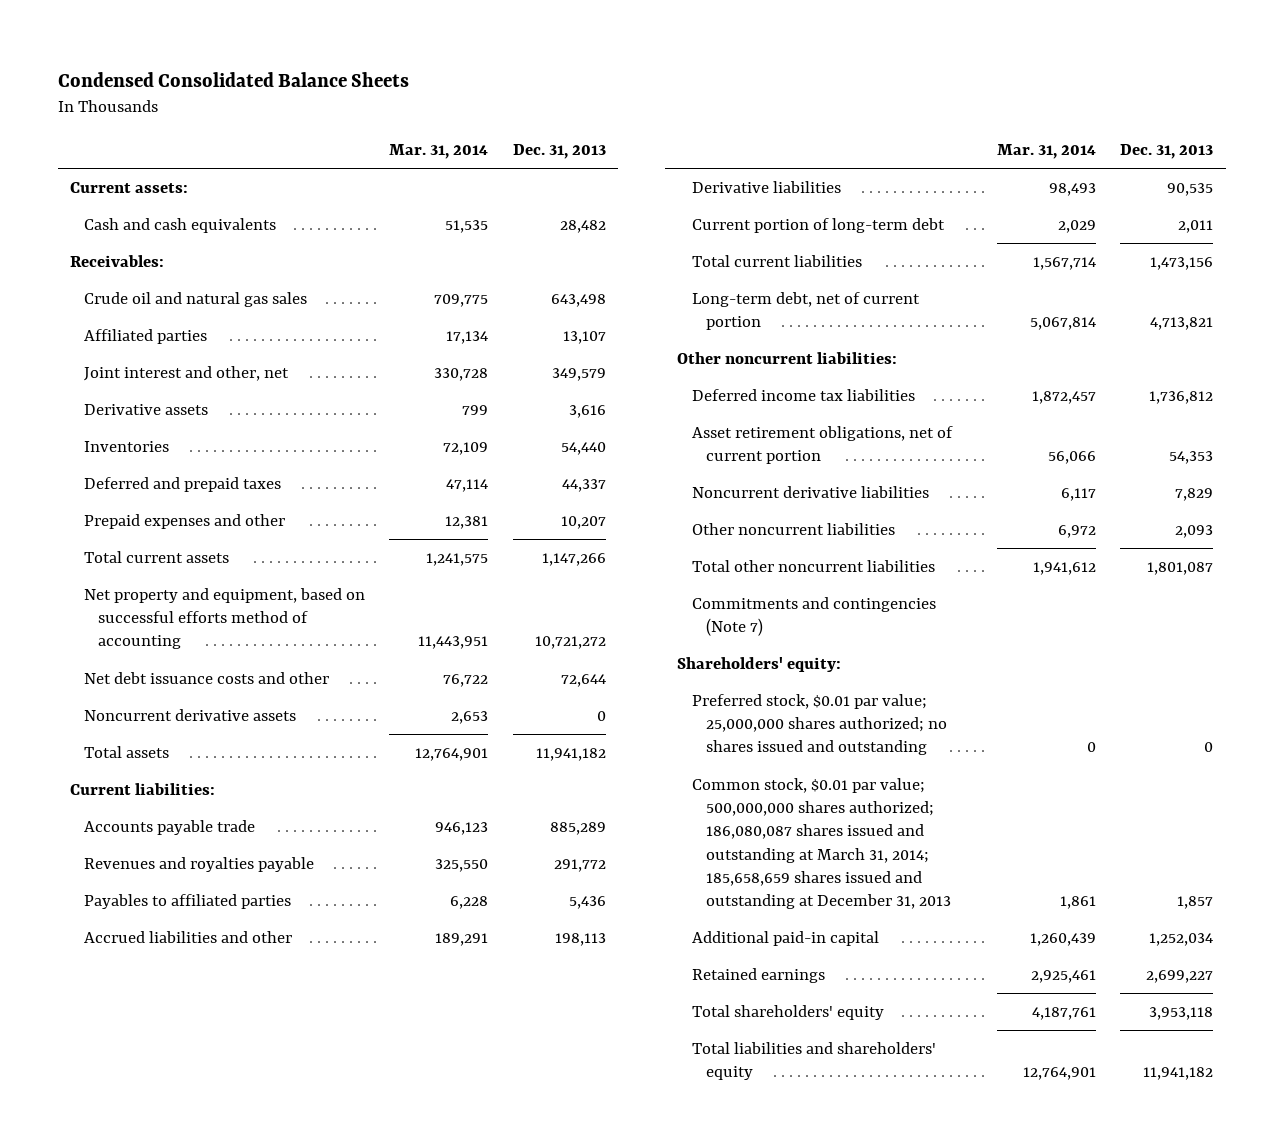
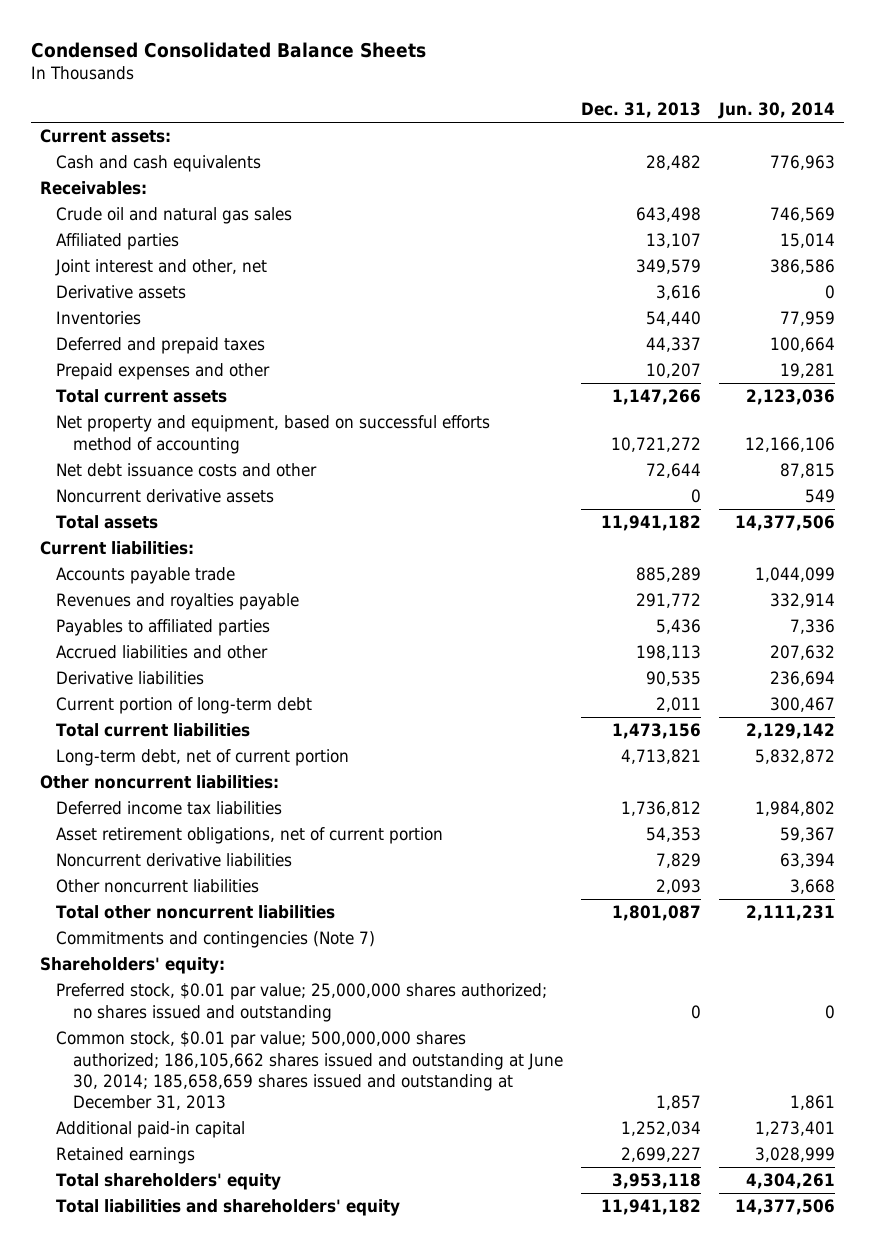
- | Mar. 31, 2014 | Dec. 31, 2013
+ | Dec. 31, 2013 | Jun. 30, 2014
- Common stock, $0.01 par value; 500,000,000 shares authorized; 186,080,087 shares issued and outstanding at March 31, 2014; 185,658,659 shares issued and outstanding at December 31, 2013 | 1,861 | 1,857
+ Common stock, $0.01 par value; 500,000,000 shares authorized; 186,105,662 shares issued and outstanding at June 30, 2014; 185,658,659 shares issued and outstanding at December 31, 2013 | 1,857 | 1,861

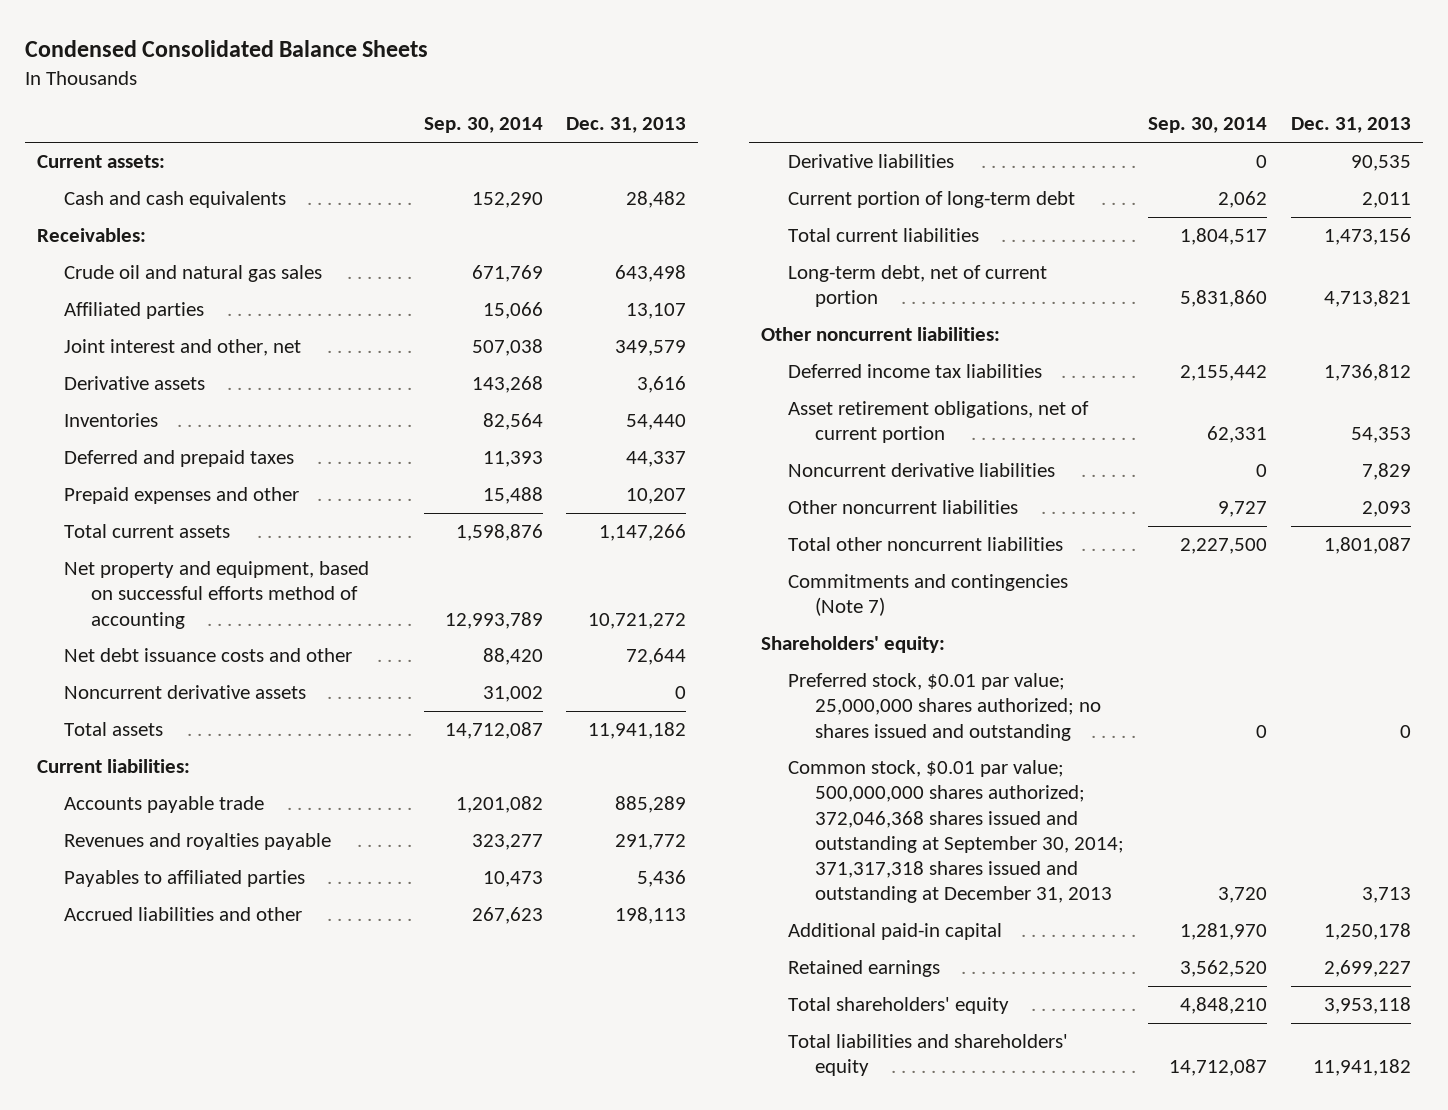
- | Dec. 31, 2013 | Jun. 30, 2014
+ | Sep. 30, 2014 | Dec. 31, 2013
- Common stock, $0.01 par value; 500,000,000 shares authorized; 186,105,662 shares issued and outstanding at June 30, 2014; 185,658,659 shares issued and outstanding at December 31, 2013 | 1,857 | 1,861
- Additional paid-in capital | 1,252,034 | 1,273,401
+ Common stock, $0.01 par value; 500,000,000 shares authorized; 372,046,368 shares issued and outstanding at September 30, 2014; 371,317,318 shares issued and outstanding at December 31, 2013 | 3,720 | 3,713
+ Additional paid-in capital | 1,281,970 | 1,250,178

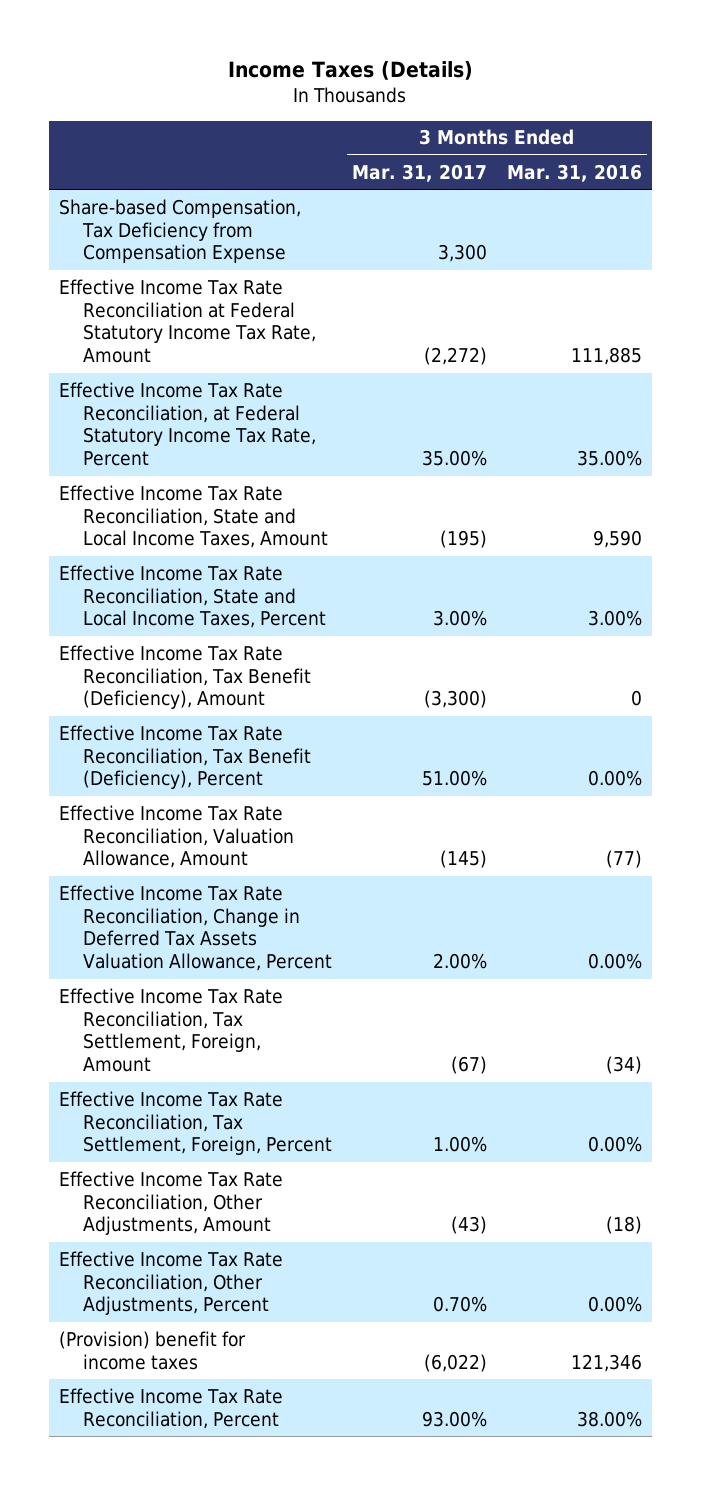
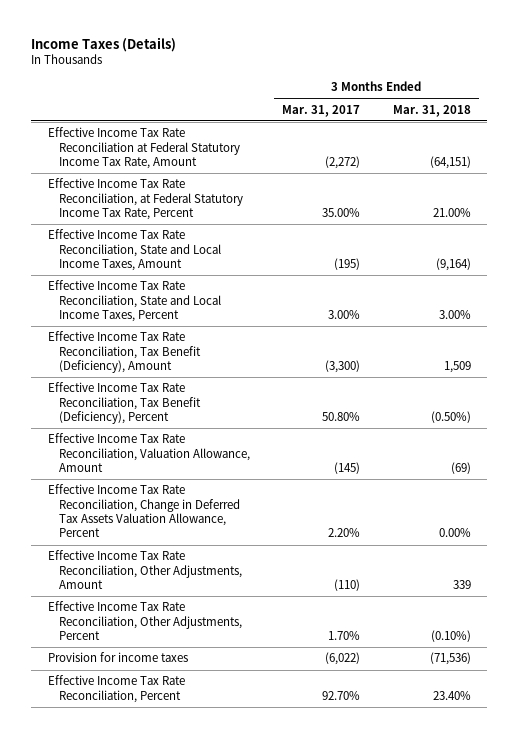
- | 3 Months Ended Mar. 31, 2017 | 3 Months Ended Mar. 31, 2016
+ | 3 Months Ended Mar. 31, 2017 | 3 Months Ended Mar. 31, 2018
- Share-based Compensation, Tax Deficiency from Compensation Expense | 3,300 |
- Effective Income Tax Rate Reconciliation, Tax Benefit (Deficiency), Percent | 51.00% | 0.00%
+ Effective Income Tax Rate Reconciliation, Tax Benefit (Deficiency), Percent | 50.80% | (0.50%)
- Effective Income Tax Rate Reconciliation, Change in Deferred Tax Assets Valuation Allowance, Percent | 2.00% | 0.00%
- Effective Income Tax Rate Reconciliation, Tax Settlement, Foreign, Amount | (67) | (34)
- Effective Income Tax Rate Reconciliation, Tax Settlement, Foreign, Percent | 1.00% | 0.00%
- Effective Income Tax Rate Reconciliation, Other Adjustments, Amount | (43) | (18)
- Effective Income Tax Rate Reconciliation, Other Adjustments, Percent | 0.70% | 0.00%
- (Provision) benefit for income taxes | (6,022) | 121,346
- Effective Income Tax Rate Reconciliation, Percent | 93.00% | 38.00%
+ Effective Income Tax Rate Reconciliation, Change in Deferred Tax Assets Valuation Allowance, Percent | 2.20% | 0.00%
+ Effective Income Tax Rate Reconciliation, Other Adjustments, Amount | (110) | 339
+ Effective Income Tax Rate Reconciliation, Other Adjustments, Percent | 1.70% | (0.10%)
+ Provision for income taxes | (6,022) | (71,536)
+ Effective Income Tax Rate Reconciliation, Percent | 92.70% | 23.40%

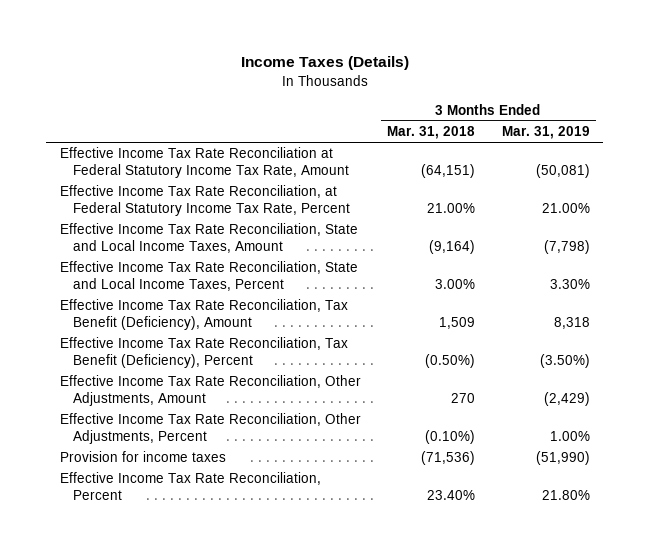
- | 3 Months Ended Mar. 31, 2017 | 3 Months Ended Mar. 31, 2018
+ | 3 Months Ended Mar. 31, 2018 | 3 Months Ended Mar. 31, 2019
- Effective Income Tax Rate Reconciliation, Valuation Allowance, Amount | (145) | (69)
- Effective Income Tax Rate Reconciliation, Change in Deferred Tax Assets Valuation Allowance, Percent | 2.20% | 0.00%
- Effective Income Tax Rate Reconciliation, Other Adjustments, Amount | (110) | 339
+ Effective Income Tax Rate Reconciliation, Other Adjustments, Amount | 270 | (2,429)

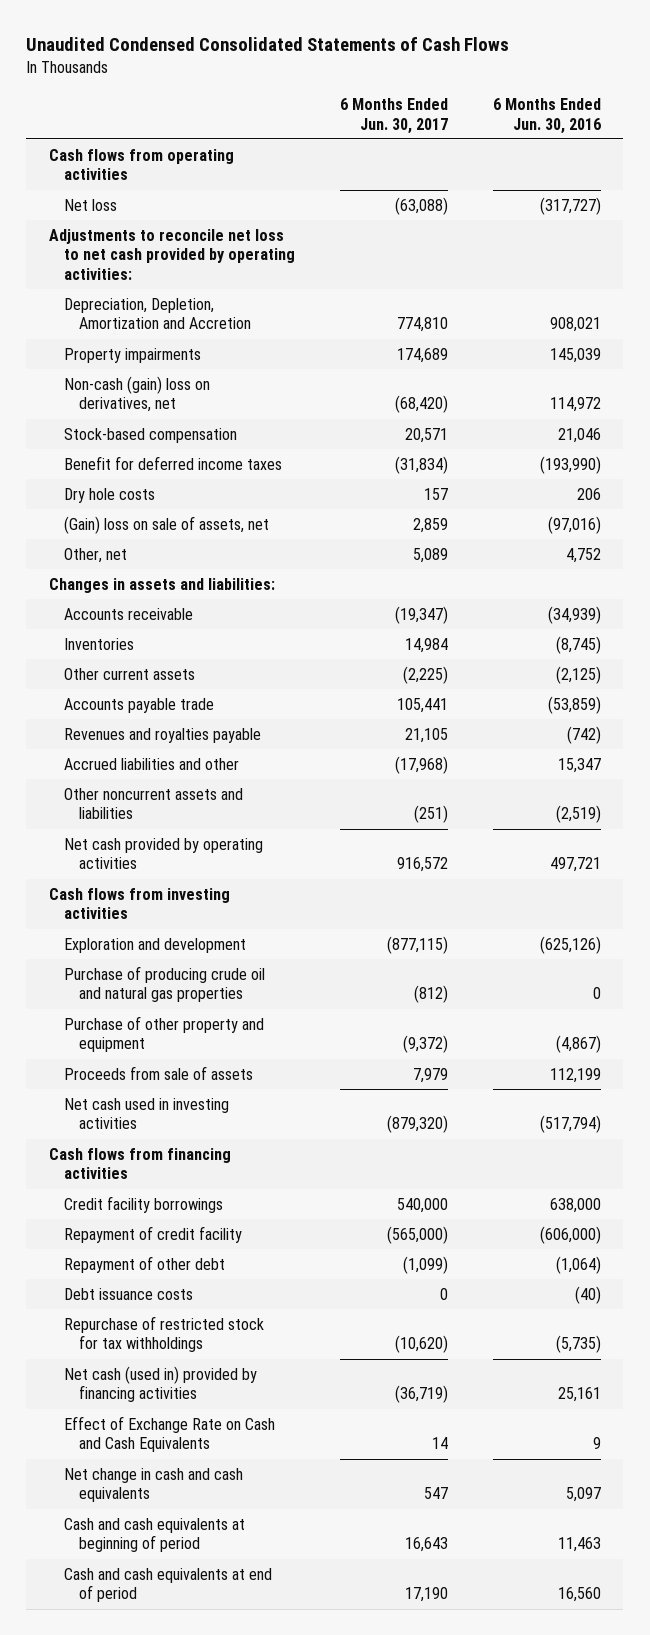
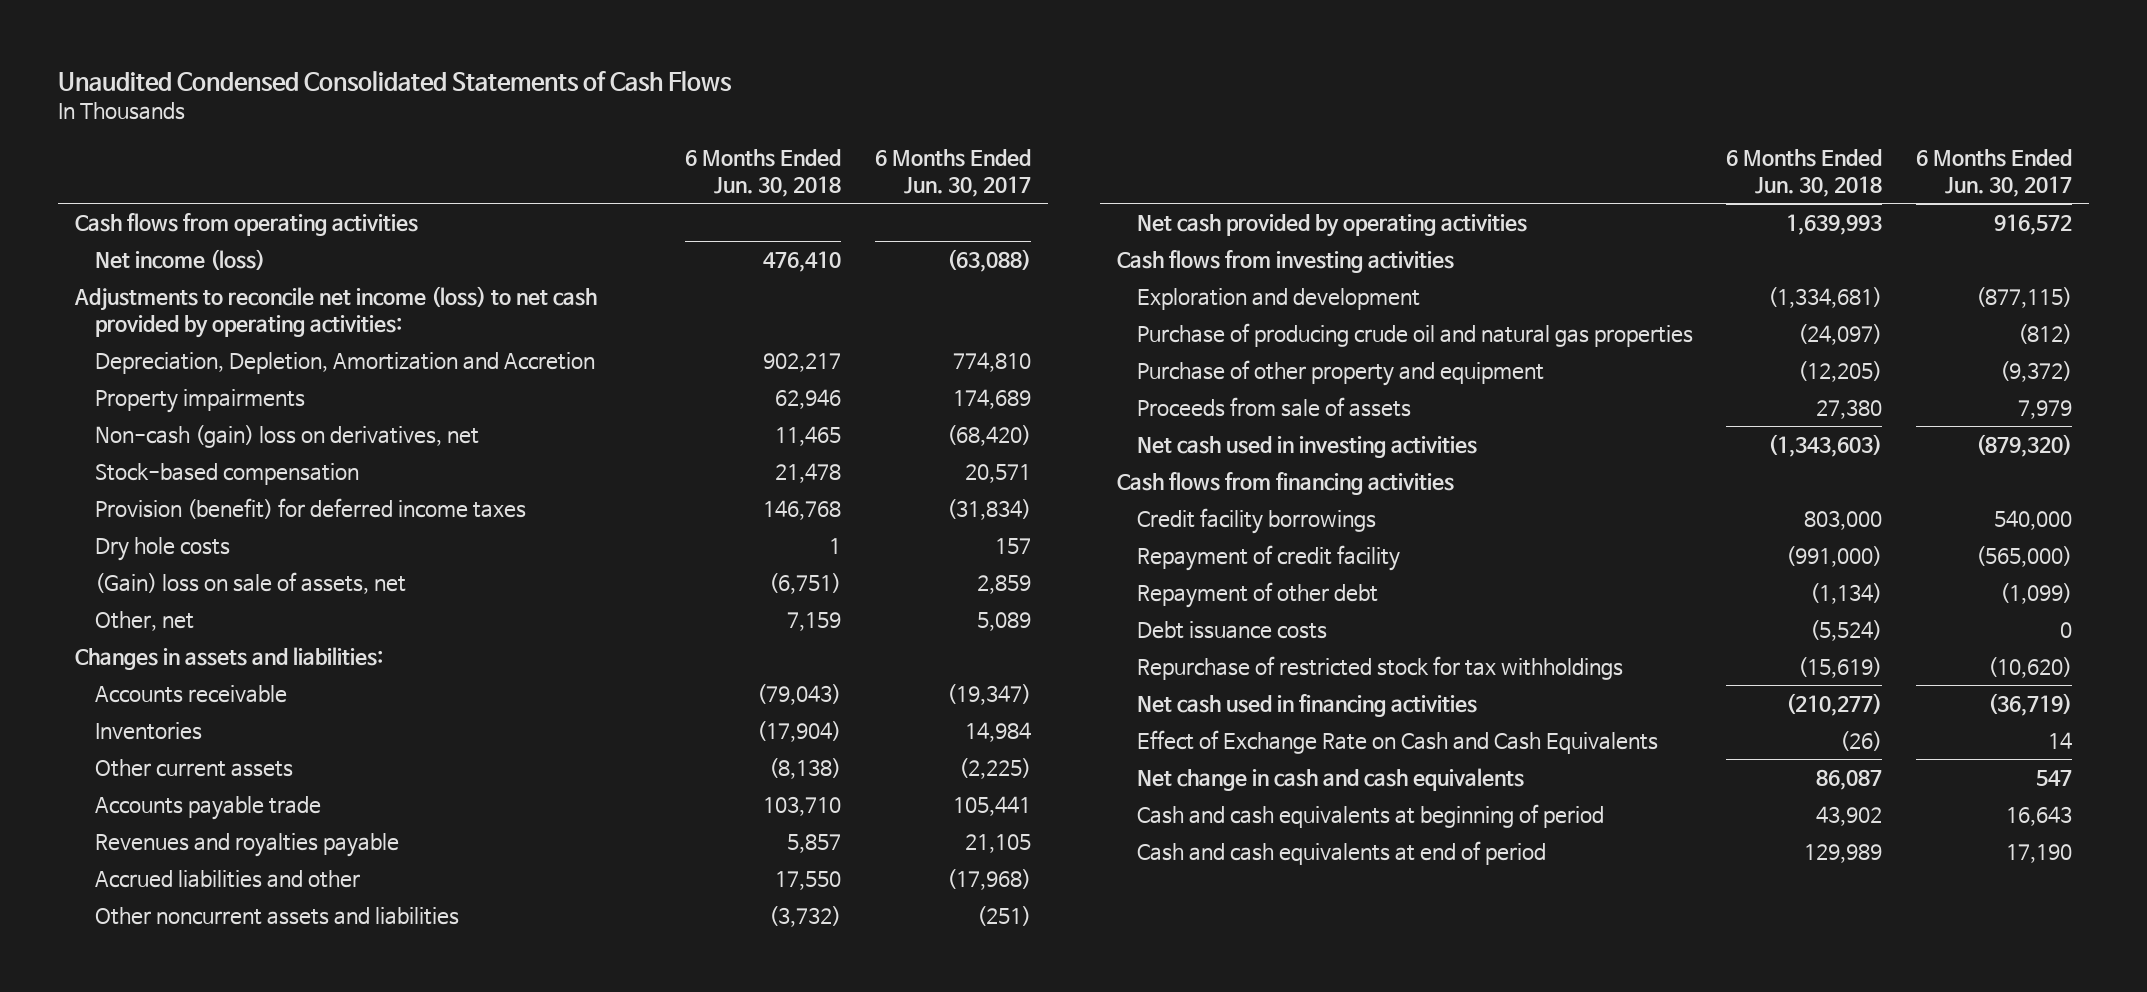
- | 6 Months Ended Jun. 30, 2017 | 6 Months Ended Jun. 30, 2016
+ | 6 Months Ended Jun. 30, 2018 | 6 Months Ended Jun. 30, 2017
- Net loss | (63,088) | (317,727)
- Adjustments to reconcile net loss to net cash provided by operating activities:
+ Net income (loss) | 476,410 | (63,088)
+ Adjustments to reconcile net income (loss) to net cash provided by operating activities:
- Benefit for deferred income taxes | (31,834) | (193,990)
+ Provision (benefit) for deferred income taxes | 146,768 | (31,834)
- Net cash (used in) provided by financing activities | (36,719) | 25,161
+ Net cash used in financing activities | (210,277) | (36,719)

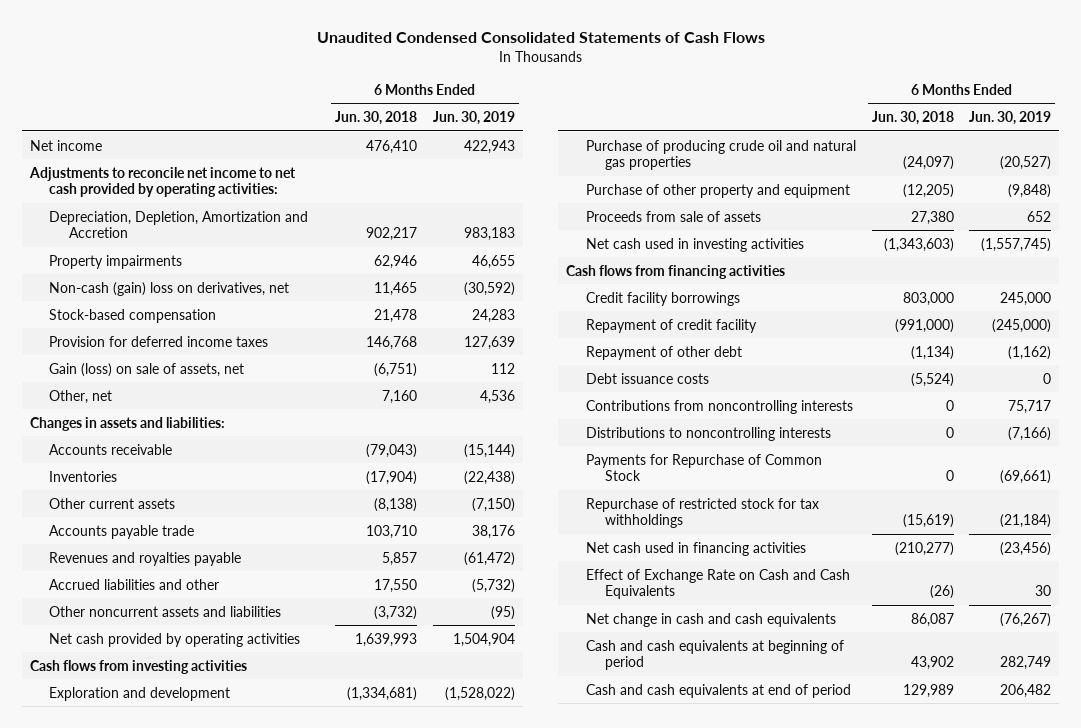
- | 6 Months Ended Jun. 30, 2018 | 6 Months Ended Jun. 30, 2017
+ | 6 Months Ended Jun. 30, 2018 | 6 Months Ended Jun. 30, 2019
- Cash flows from operating activities
- Net income (loss) | 476,410 | (63,088)
- Adjustments to reconcile net income (loss) to net cash provided by operating activities:
+ Net income | 476,410 | 422,943
+ Adjustments to reconcile net income to net cash provided by operating activities:
- Provision (benefit) for deferred income taxes | 146,768 | (31,834)
- Dry hole costs | 1 | 157
- (Gain) loss on sale of assets, net | (6,751) | 2,859
- Other, net | 7,159 | 5,089
+ Provision for deferred income taxes | 146,768 | 127,639
+ Gain (loss) on sale of assets, net | (6,751) | 112
+ Other, net | 7,160 | 4,536
+ Contributions from noncontrolling interests | 0 | 75,717
+ Distributions to noncontrolling interests | 0 | (7,166)
+ Payments for Repurchase of Common Stock | 0 | (69,661)

